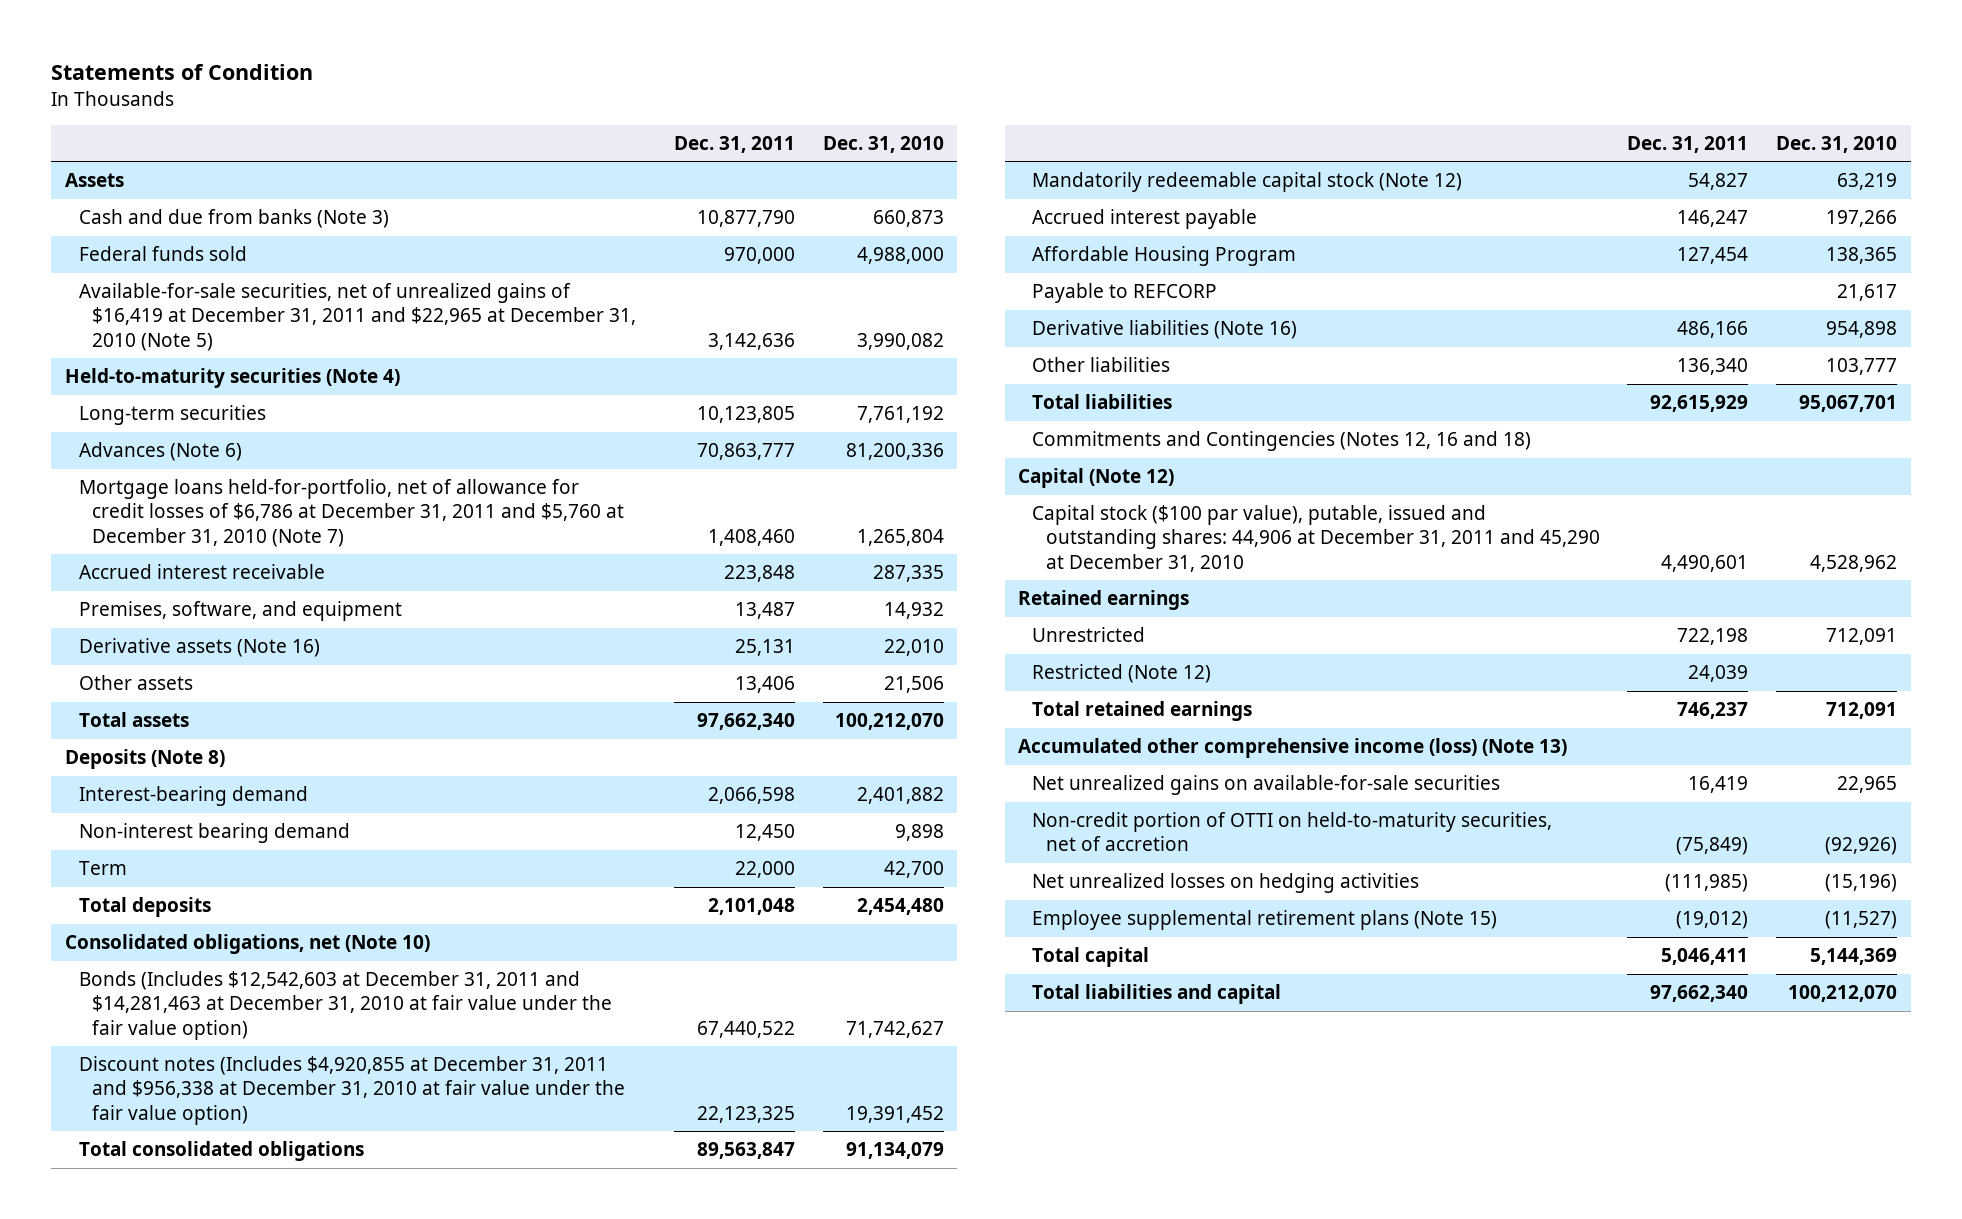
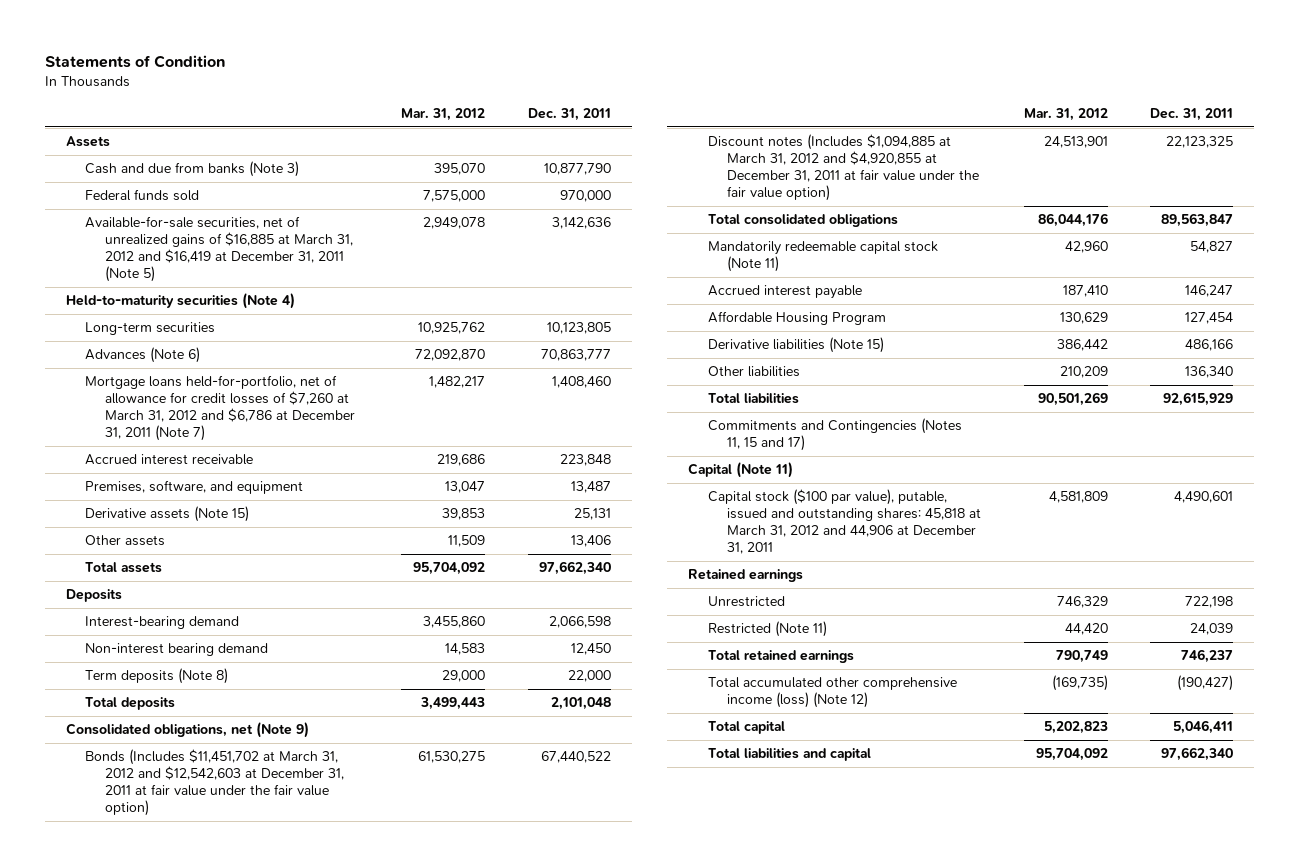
- | Dec. 31, 2011 | Dec. 31, 2010
+ | Mar. 31, 2012 | Dec. 31, 2011
- Available-for-sale securities, net of unrealized gains of $16,419 at December 31, 2011 and $22,965 at December 31, 2010 (Note 5) | 3,142,636 | 3,990,082
+ Available-for-sale securities, net of unrealized gains of $16,885 at March 31, 2012 and $16,419 at December 31, 2011 (Note 5) | 2,949,078 | 3,142,636
- Mortgage loans held-for-portfolio, net of allowance for credit losses of $6,786 at December 31, 2011 and $5,760 at December 31, 2010 (Note 7) | 1,408,460 | 1,265,804
+ Mortgage loans held-for-portfolio, net of allowance for credit losses of $7,260 at March 31, 2012 and $6,786 at December 31, 2011 (Note 7) | 1,482,217 | 1,408,460
- Derivative assets (Note 16) | 25,131 | 22,010
+ Derivative assets (Note 15) | 39,853 | 25,131
- Deposits (Note 8)
+ Deposits
- Term | 22,000 | 42,700
+ Term deposits (Note 8) | 29,000 | 22,000
- Consolidated obligations, net (Note 10)
- Bonds (Includes $12,542,603 at December 31, 2011 and $14,281,463 at December 31, 2010 at fair value under the fair value option) | 67,440,522 | 71,742,627
- Discount notes (Includes $4,920,855 at December 31, 2011 and $956,338 at December 31, 2010 at fair value under the fair value option) | 22,123,325 | 19,391,452
+ Consolidated obligations, net (Note 9)
+ Bonds (Includes $11,451,702 at March 31, 2012 and $12,542,603 at December 31, 2011 at fair value under the fair value option) | 61,530,275 | 67,440,522
+ Discount notes (Includes $1,094,885 at March 31, 2012 and $4,920,855 at December 31, 2011 at fair value under the fair value option) | 24,513,901 | 22,123,325
- Mandatorily redeemable capital stock (Note 12) | 54,827 | 63,219
+ Mandatorily redeemable capital stock (Note 11) | 42,960 | 54,827
- Payable to REFCORP | | 21,617
- Derivative liabilities (Note 16) | 486,166 | 954,898
+ Derivative liabilities (Note 15) | 386,442 | 486,166
- Commitments and Contingencies (Notes 12, 16 and 18)
- Capital (Note 12)
- Capital stock ($100 par value), putable, issued and outstanding shares: 44,906 at December 31, 2011 and 45,290 at December 31, 2010 | 4,490,601 | 4,528,962
+ Commitments and Contingencies (Notes 11, 15 and 17)
+ Capital (Note 11)
+ Capital stock ($100 par value), putable, issued and outstanding shares: 45,818 at March 31, 2012 and 44,906 at December 31, 2011 | 4,581,809 | 4,490,601
- Restricted (Note 12) | 24,039 |
+ Restricted (Note 11) | 44,420 | 24,039
- Accumulated other comprehensive income (loss) (Note 13)
- Net unrealized gains on available-for-sale securities | 16,419 | 22,965
- Non-credit portion of OTTI on held-to-maturity securities, net of accretion | (75,849) | (92,926)
- Net unrealized losses on hedging activities | (111,985) | (15,196)
- Employee supplemental retirement plans (Note 15) | (19,012) | (11,527)
+ Total accumulated other comprehensive income (loss) (Note 12) | (169,735) | (190,427)

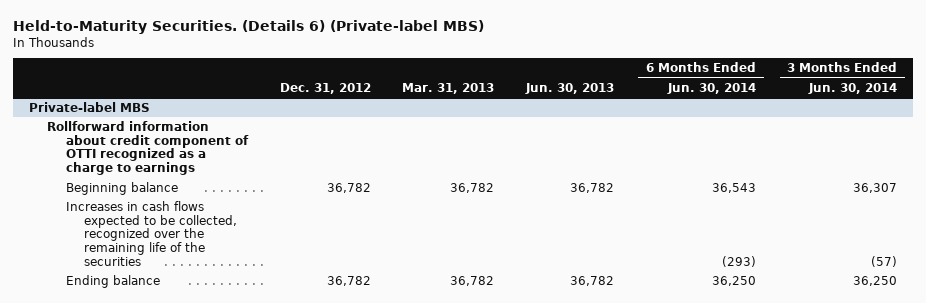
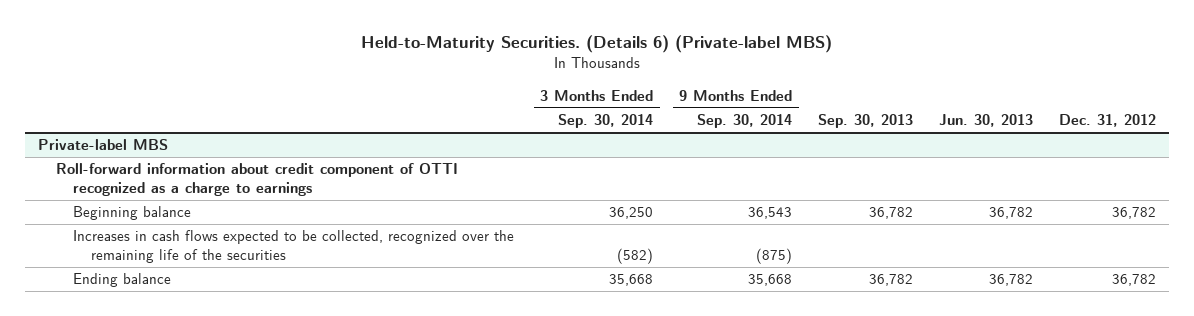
- | Dec. 31, 2012 | Mar. 31, 2013 | Jun. 30, 2013 | 6 Months Ended Jun. 30, 2014 | 3 Months Ended Jun. 30, 2014
+ | 3 Months Ended Sep. 30, 2014 | 9 Months Ended Sep. 30, 2014 | Sep. 30, 2013 | Jun. 30, 2013 | Dec. 31, 2012
@ Private-label MBS
- Rollforward information about credit component of OTTI recognized as a charge to earnings
+ Roll-forward information about credit component of OTTI recognized as a charge to earnings

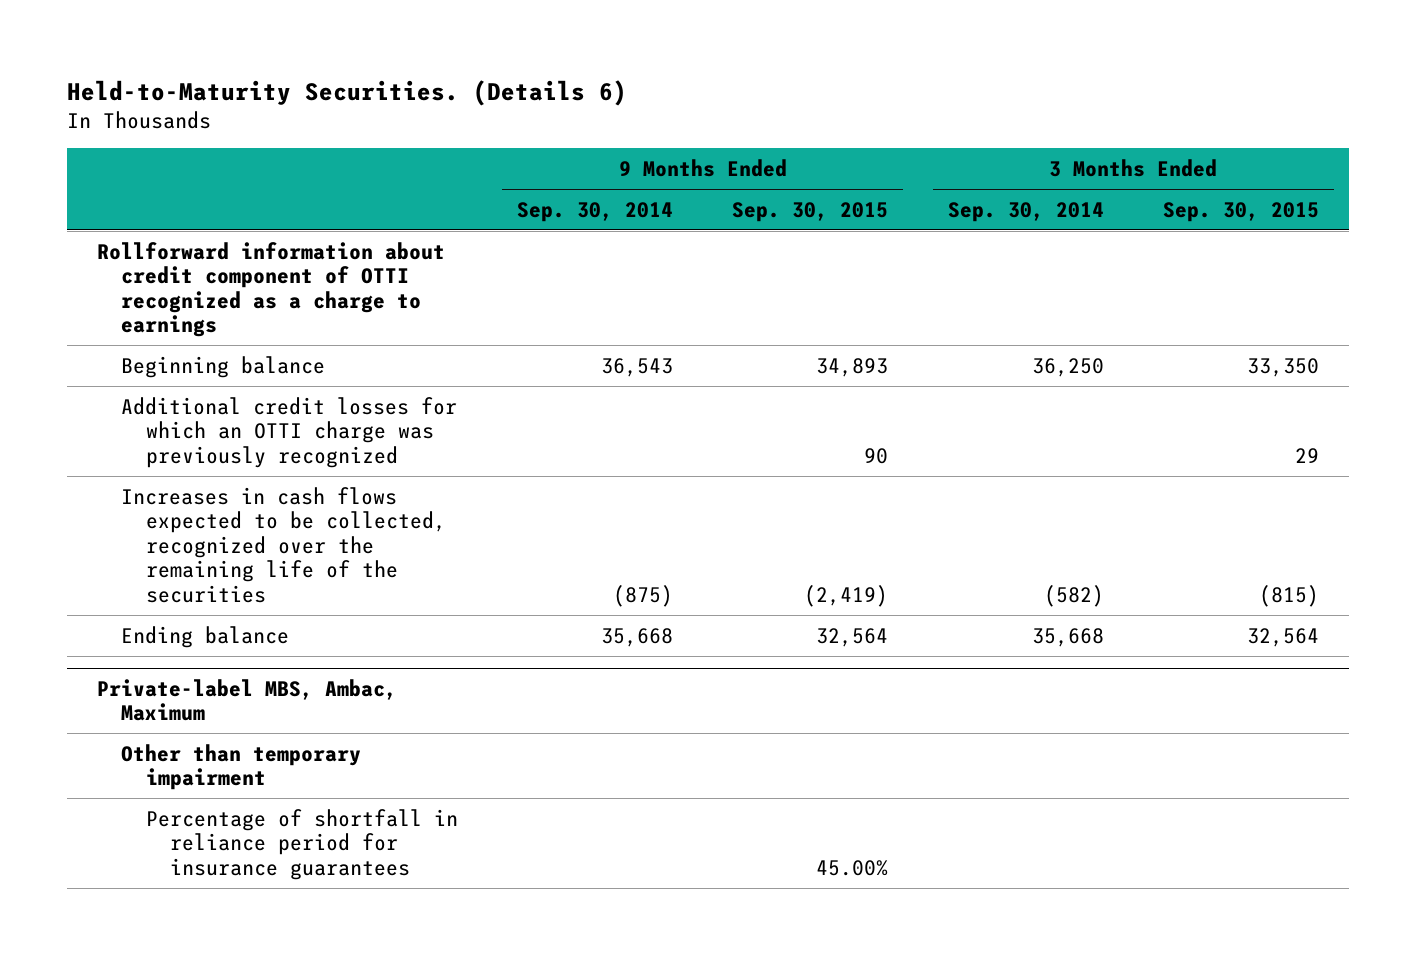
- Held-to-Maturity Securities. (Details 6) (Private-label MBS)
+ Held-to-Maturity Securities. (Details 6)
- | 3 Months Ended Sep. 30, 2014 | 9 Months Ended Sep. 30, 2014 | Sep. 30, 2013 | Jun. 30, 2013 | Dec. 31, 2012
+ | 9 Months Ended Sep. 30, 2014 | 9 Months Ended Sep. 30, 2015 | 3 Months Ended Sep. 30, 2014 | 3 Months Ended Sep. 30, 2015
- Private-label MBS
- Roll-forward information about credit component of OTTI recognized as a charge to earnings
+ Rollforward information about credit component of OTTI recognized as a charge to earnings
+ Additional credit losses for which an OTTI charge was previously recognized | | 90 | | 29
+ Private-label MBS, Ambac, Maximum
+ Other than temporary impairment
+ Percentage of shortfall in reliance period for insurance guarantees | | 45.00% | |

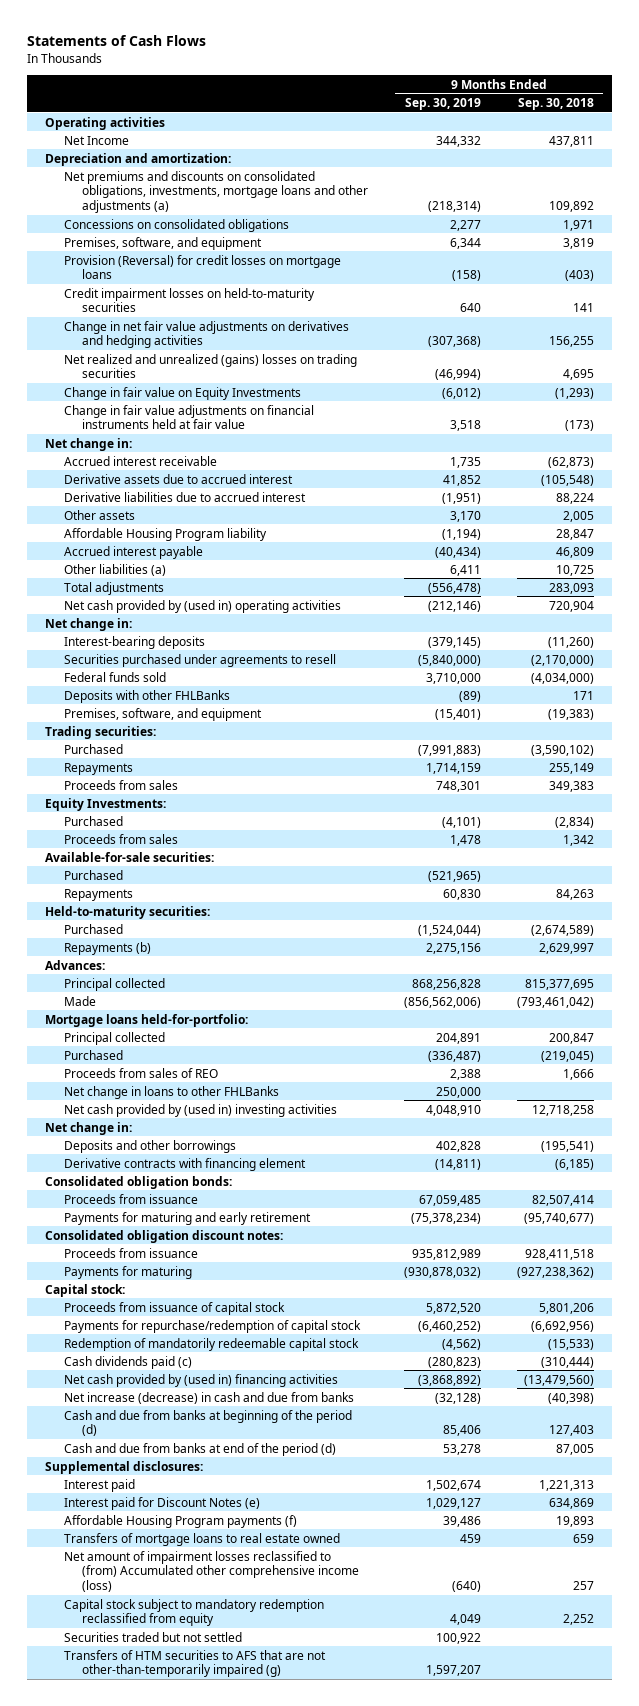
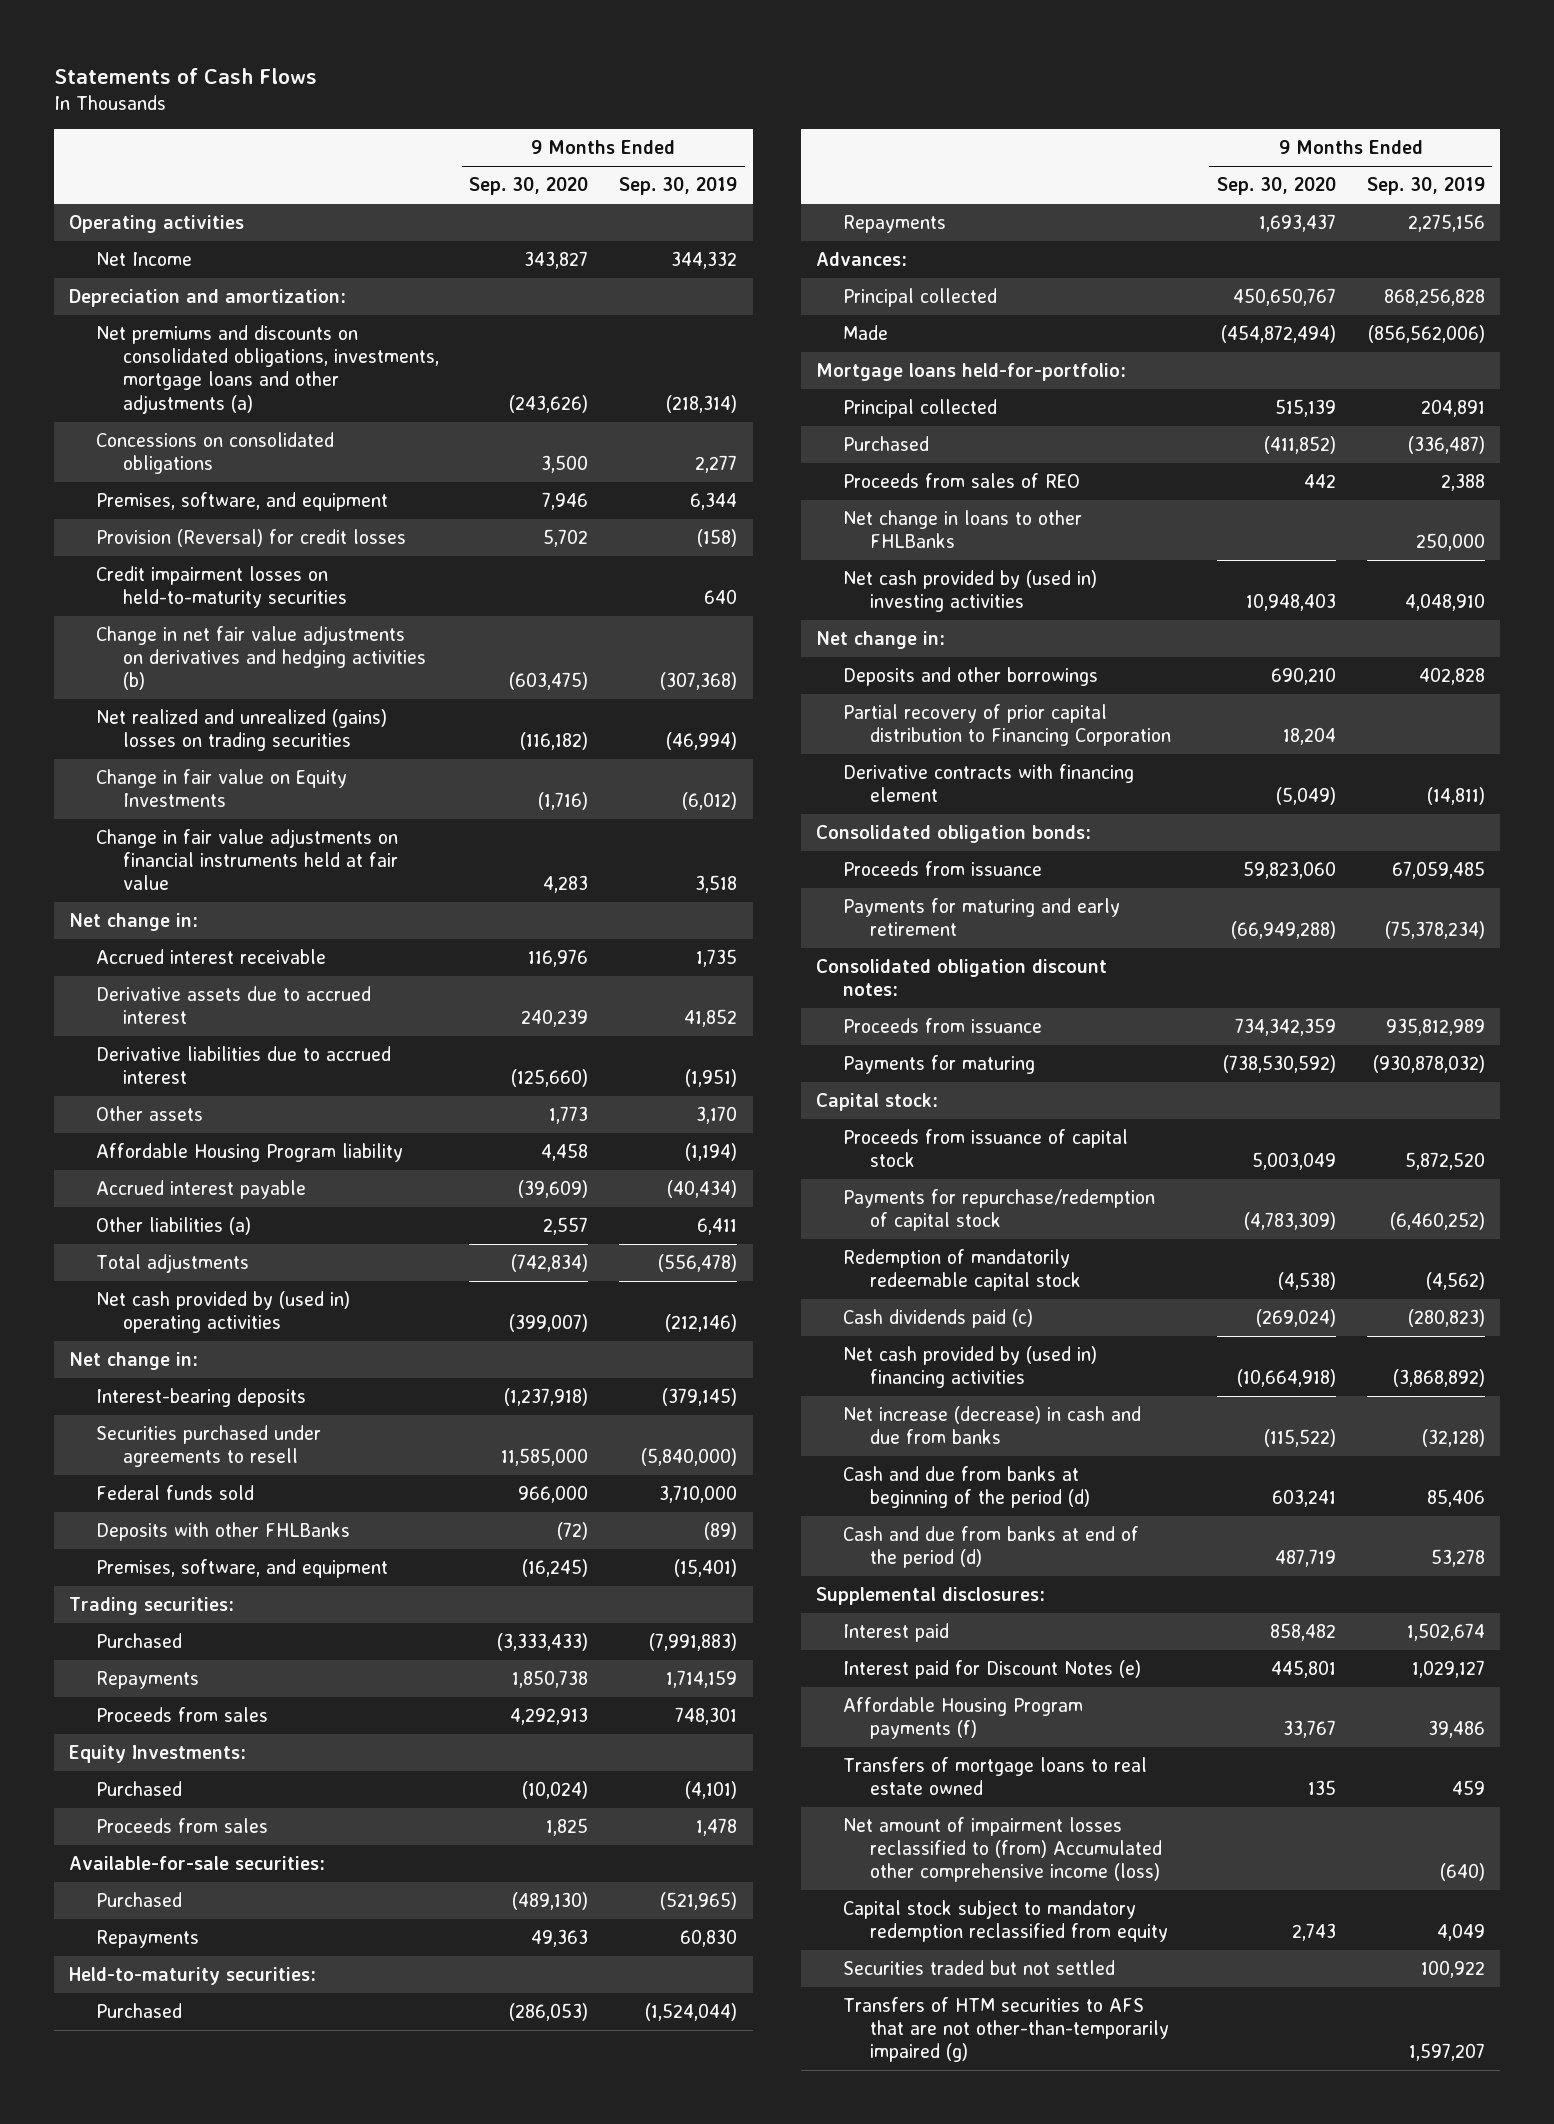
- | 9 Months Ended Sep. 30, 2019 | 9 Months Ended Sep. 30, 2018
+ | 9 Months Ended Sep. 30, 2020 | 9 Months Ended Sep. 30, 2019
- Provision (Reversal) for credit losses on mortgage loans | (158) | (403)
+ Provision (Reversal) for credit losses | 5,702 | (158)
- Change in net fair value adjustments on derivatives and hedging activities | (307,368) | 156,255
+ Change in net fair value adjustments on derivatives and hedging activities (b) | (603,475) | (307,368)
- Repayments (b) | 2,275,156 | 2,629,997
+ Repayments | 1,693,437 | 2,275,156
+ Partial recovery of prior capital distribution to Financing Corporation | 18,204 |

